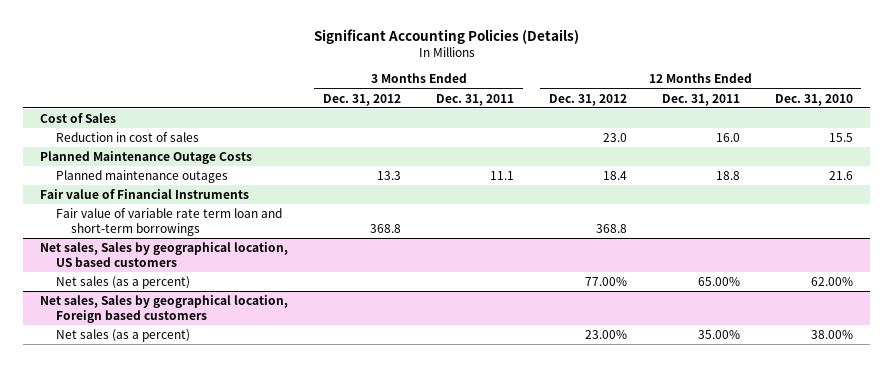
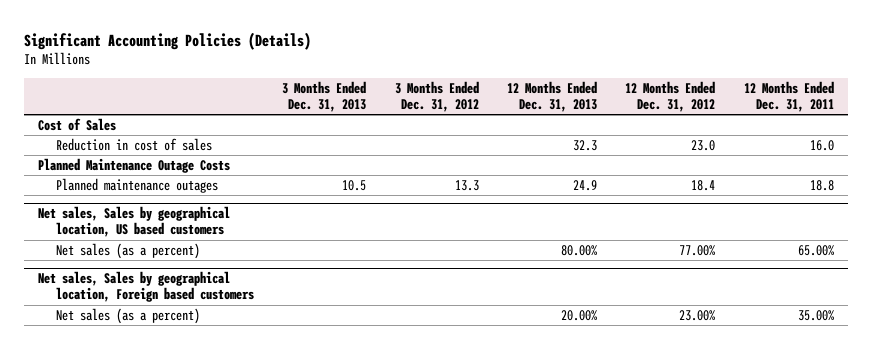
- | 3 Months Ended Dec. 31, 2012 | 3 Months Ended Dec. 31, 2011 | 12 Months Ended Dec. 31, 2012 | 12 Months Ended Dec. 31, 2011 | 12 Months Ended Dec. 31, 2010
+ | 3 Months Ended Dec. 31, 2013 | 3 Months Ended Dec. 31, 2012 | 12 Months Ended Dec. 31, 2013 | 12 Months Ended Dec. 31, 2012 | 12 Months Ended Dec. 31, 2011
- Fair value of Financial Instruments
- Fair value of variable rate term loan and short-term borrowings | 368.8 | | 368.8 | |

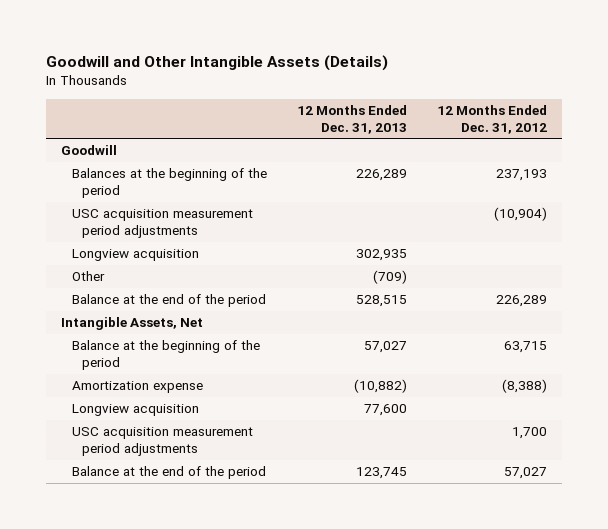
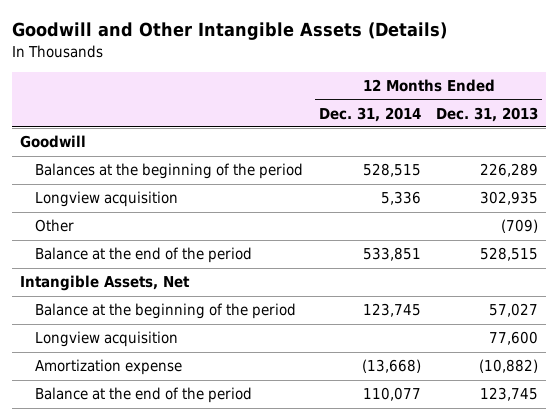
- | 12 Months Ended Dec. 31, 2013 | 12 Months Ended Dec. 31, 2012
+ | 12 Months Ended Dec. 31, 2014 | 12 Months Ended Dec. 31, 2013
- USC acquisition measurement period adjustments | | (10,904)
- USC acquisition measurement period adjustments | | 1,700
moved down: Amortization expense | (13,668) | (10,882)

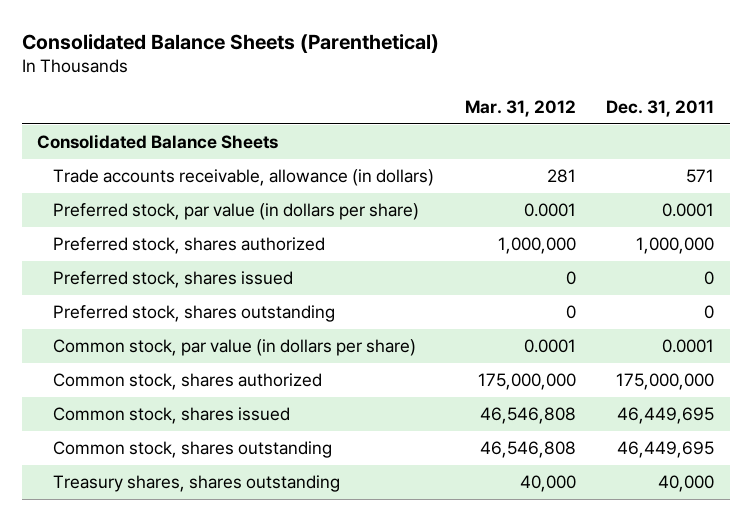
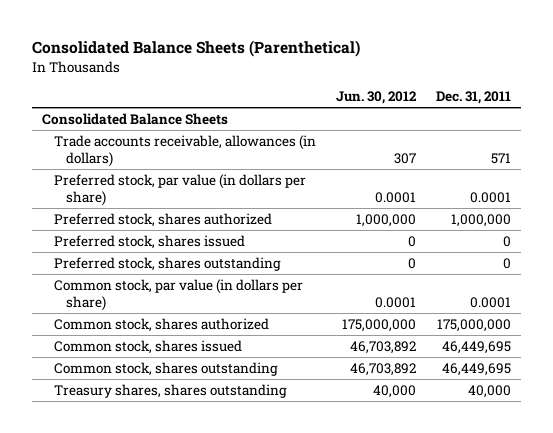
- | Mar. 31, 2012 | Dec. 31, 2011
+ | Jun. 30, 2012 | Dec. 31, 2011
- Trade accounts receivable, allowance (in dollars) | 281 | 571
+ Trade accounts receivable, allowances (in dollars) | 307 | 571

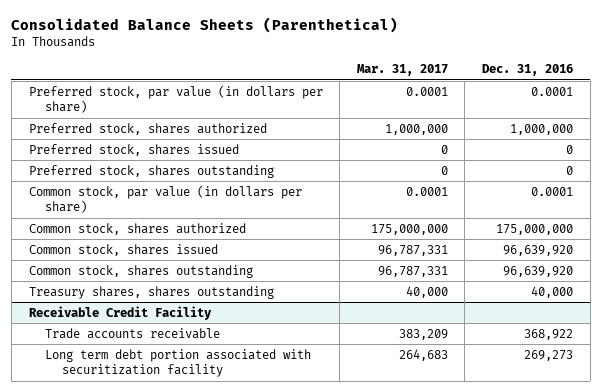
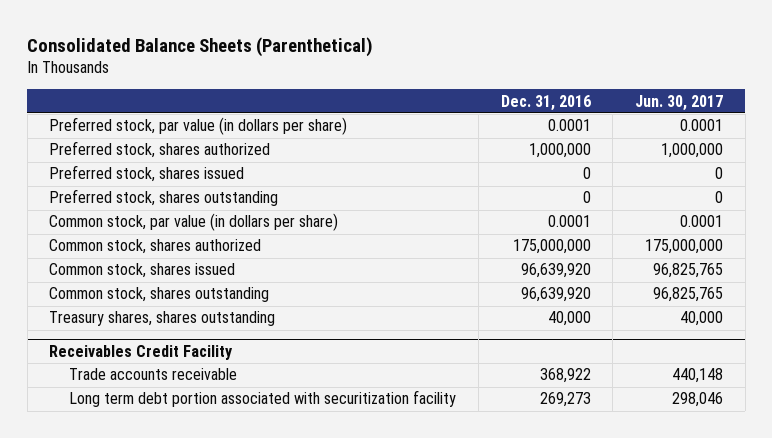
- | Mar. 31, 2017 | Dec. 31, 2016
+ | Dec. 31, 2016 | Jun. 30, 2017
- Receivable Credit Facility
+ Receivables Credit Facility

